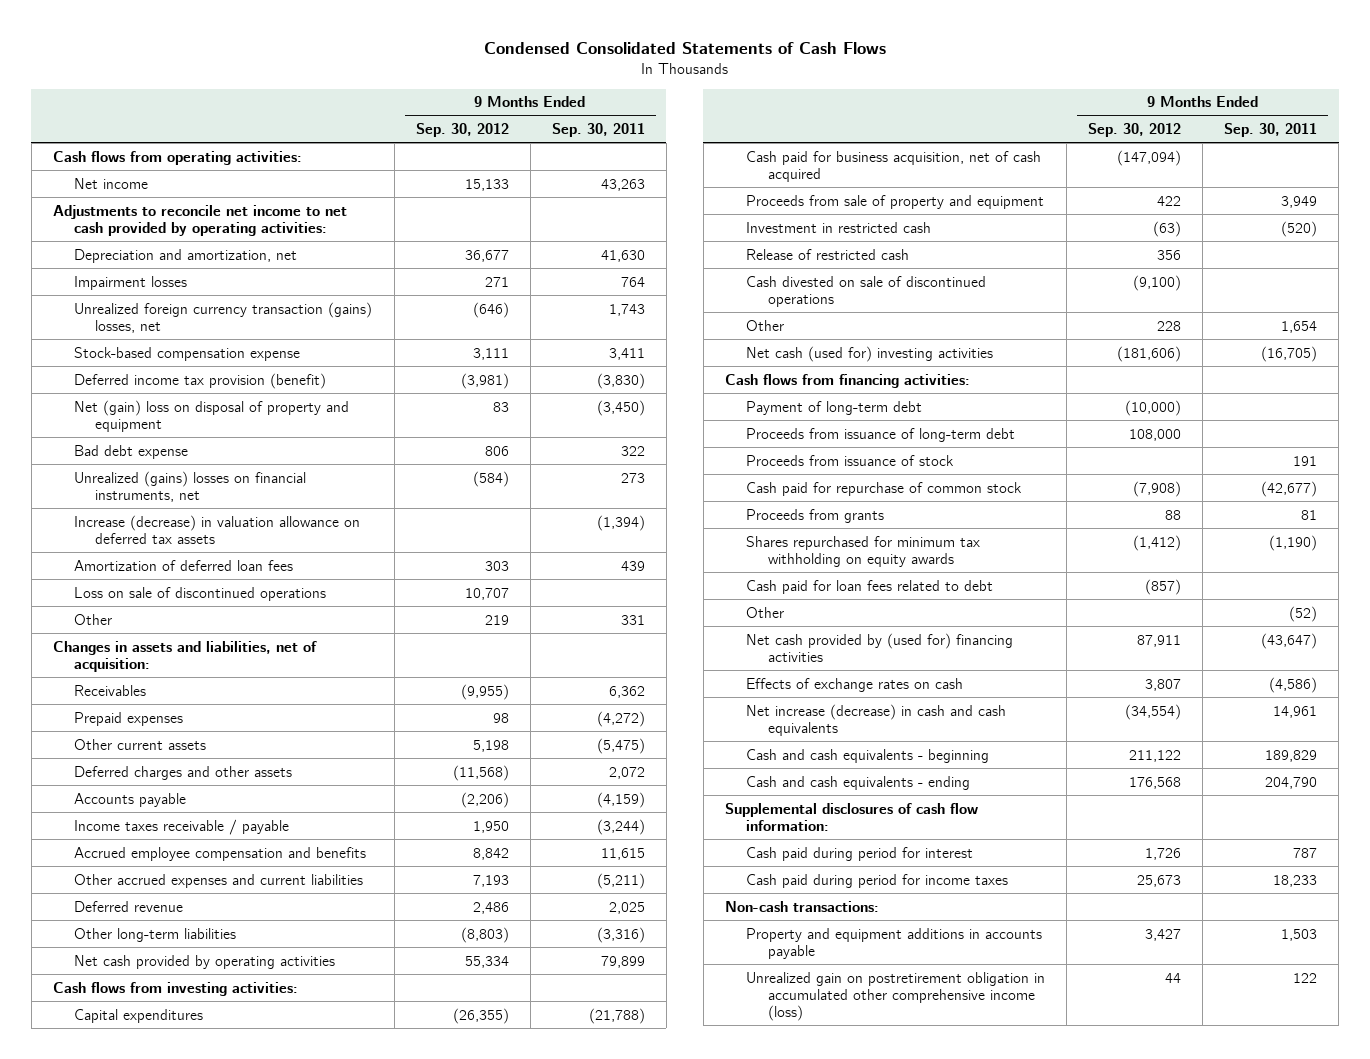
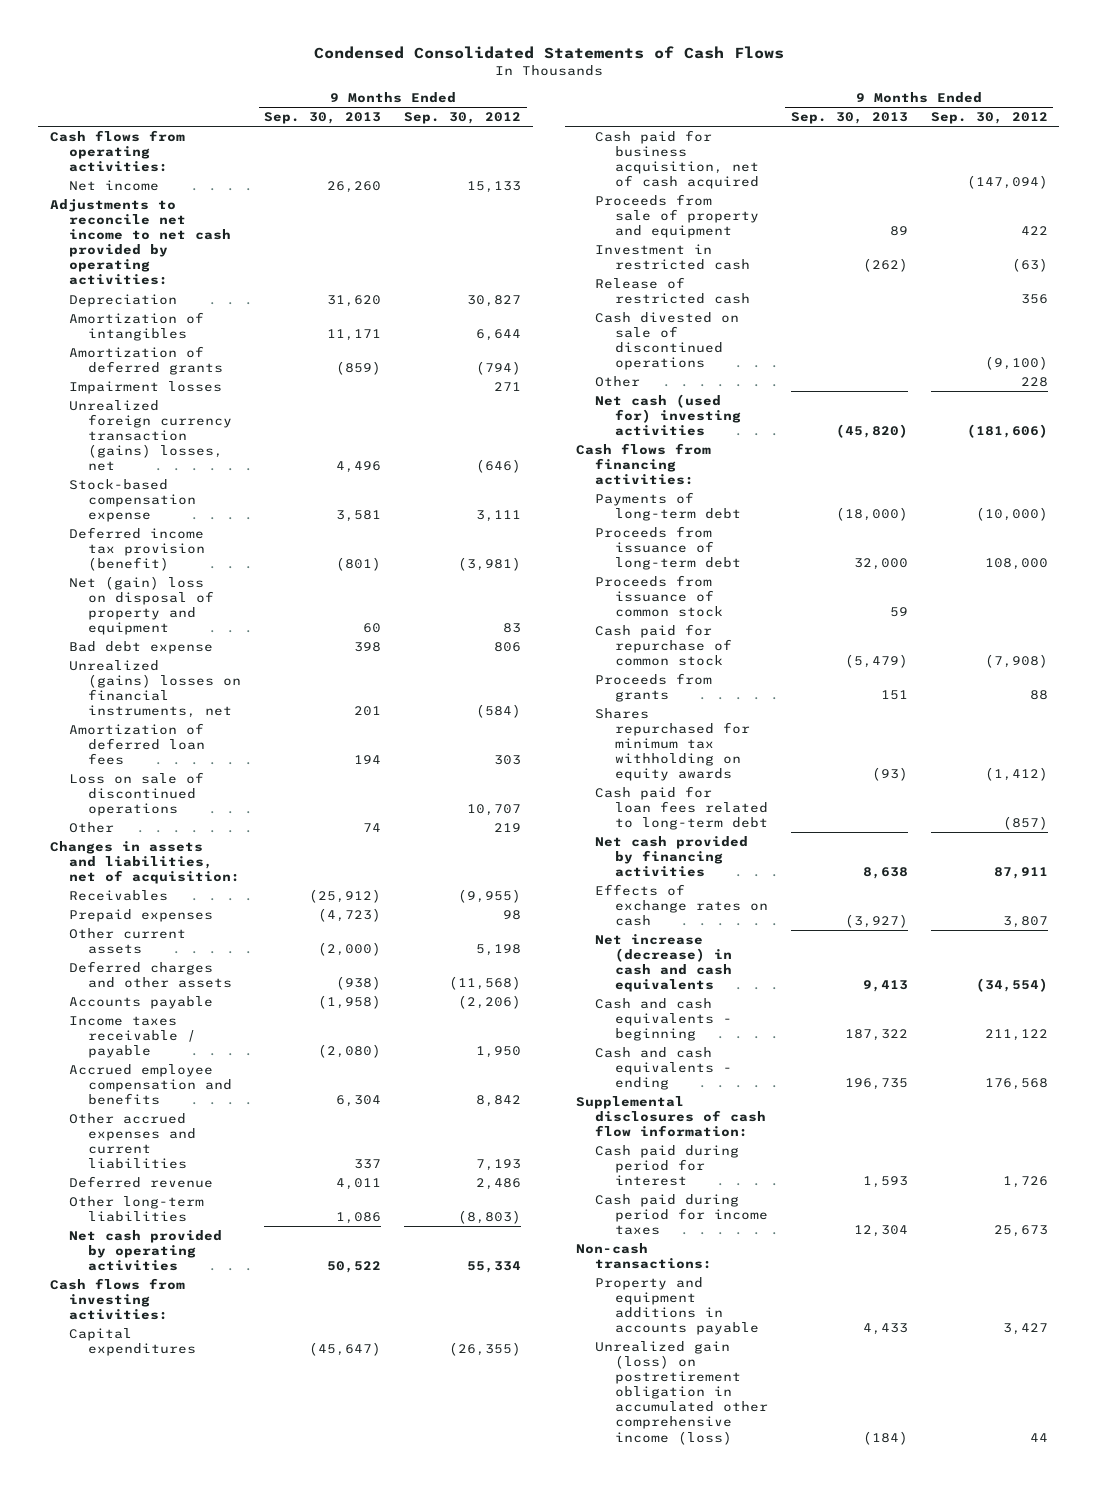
- | 9 Months Ended Sep. 30, 2012 | 9 Months Ended Sep. 30, 2011
+ | 9 Months Ended Sep. 30, 2013 | 9 Months Ended Sep. 30, 2012
- Depreciation and amortization, net | 36,677 | 41,630
+ Depreciation | 31,620 | 30,827
+ Amortization of intangibles | 11,171 | 6,644
+ Amortization of deferred grants | (859) | (794)
- Increase (decrease) in valuation allowance on deferred tax assets | | (1,394)
- Payment of long-term debt | (10,000) |
+ Payments of long-term debt | (18,000) | (10,000)
- Proceeds from issuance of stock | | 191
+ Proceeds from issuance of common stock | 59 |
- Cash paid for loan fees related to debt | (857) |
- Other | | (52)
- Net cash provided by (used for) financing activities | 87,911 | (43,647)
+ Cash paid for loan fees related to long-term debt | | (857)
+ Net cash provided by financing activities | 8,638 | 87,911
- Unrealized gain on postretirement obligation in accumulated other comprehensive income (loss) | 44 | 122
+ Unrealized gain (loss) on postretirement obligation in accumulated other comprehensive income (loss) | (184) | 44

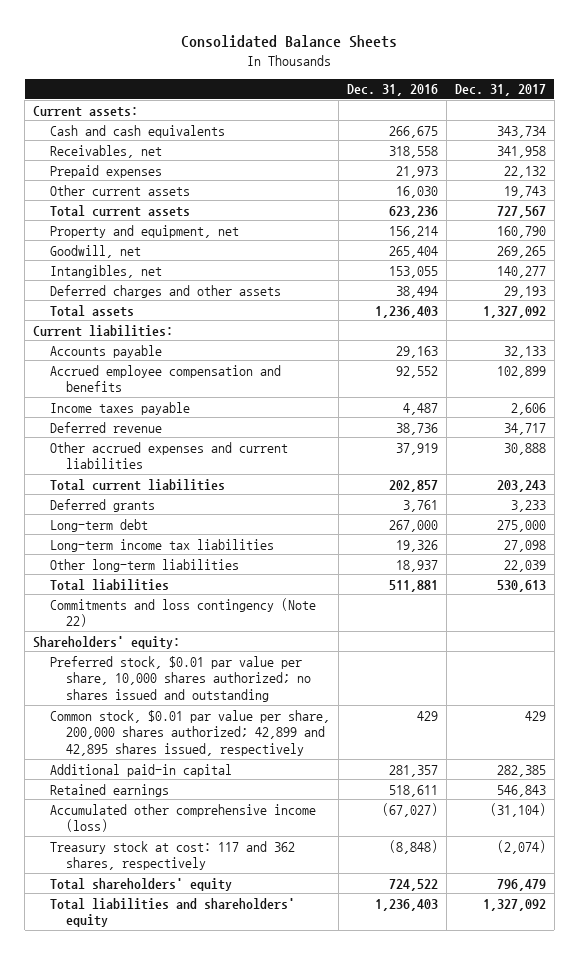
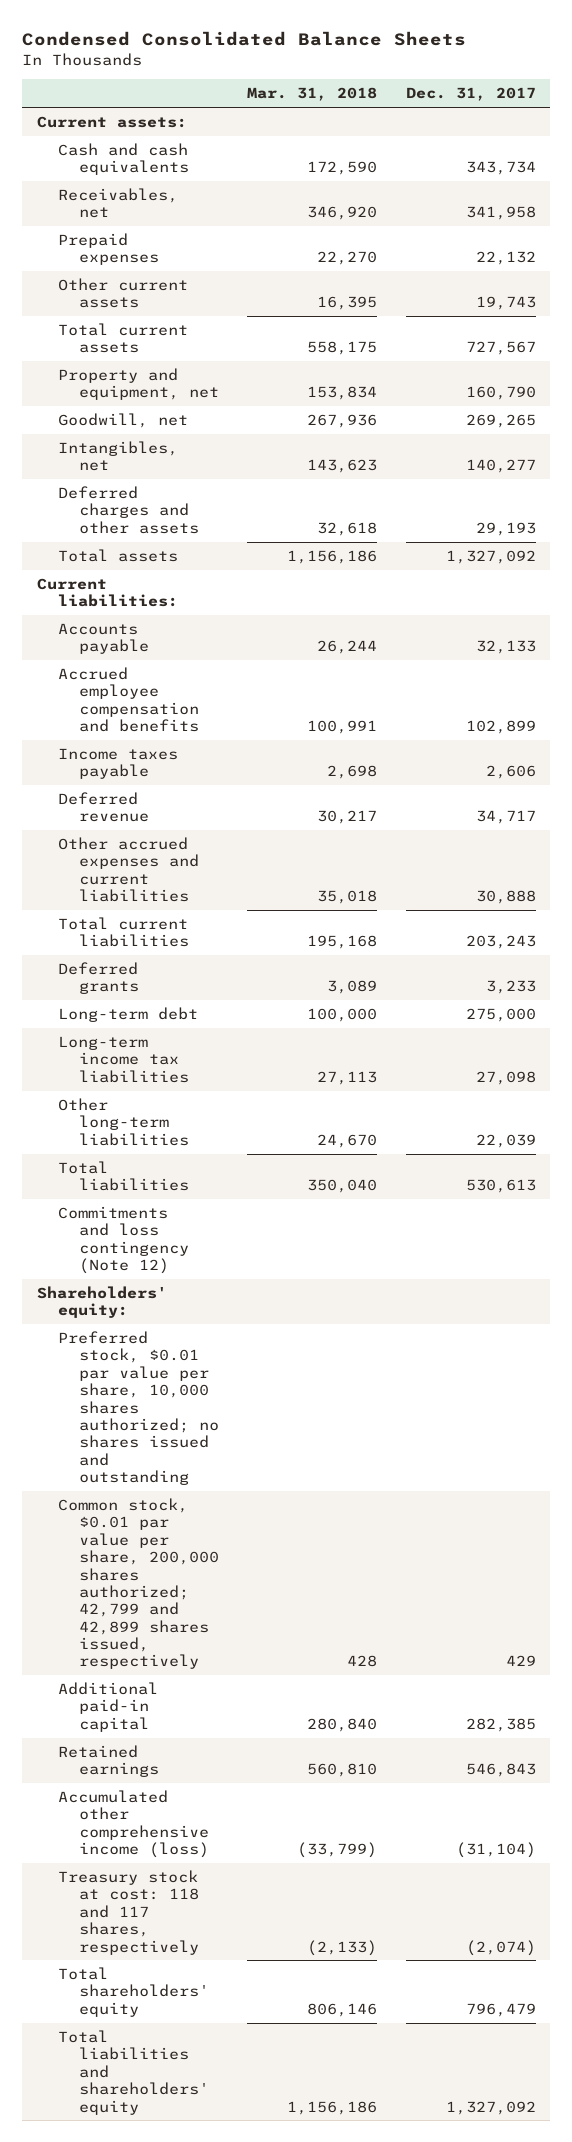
- Consolidated Balance Sheets
+ Condensed Consolidated Balance Sheets
- | Dec. 31, 2016 | Dec. 31, 2017
+ | Mar. 31, 2018 | Dec. 31, 2017
- Commitments and loss contingency (Note 22)
+ Commitments and loss contingency (Note 12)
- Common stock, $0.01 par value per share, 200,000 shares authorized; 42,899 and 42,895 shares issued, respectively | 429 | 429
+ Common stock, $0.01 par value per share, 200,000 shares authorized; 42,799 and 42,899 shares issued, respectively | 428 | 429
- Treasury stock at cost: 117 and 362 shares, respectively | (8,848) | (2,074)
+ Treasury stock at cost: 118 and 117 shares, respectively | (2,133) | (2,074)

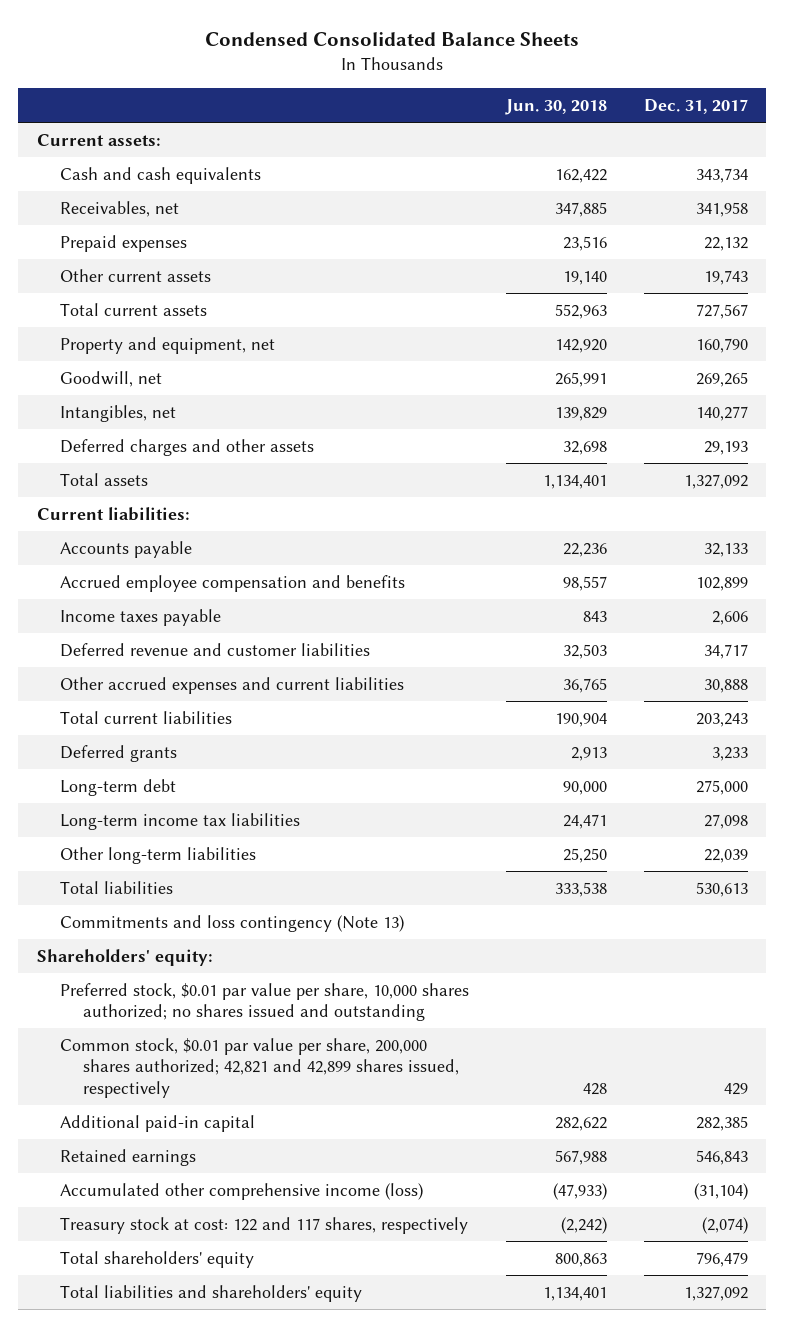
- | Mar. 31, 2018 | Dec. 31, 2017
+ | Jun. 30, 2018 | Dec. 31, 2017
- Deferred revenue | 30,217 | 34,717
+ Deferred revenue and customer liabilities | 32,503 | 34,717
- Commitments and loss contingency (Note 12)
+ Commitments and loss contingency (Note 13)
- Common stock, $0.01 par value per share, 200,000 shares authorized; 42,799 and 42,899 shares issued, respectively | 428 | 429
+ Common stock, $0.01 par value per share, 200,000 shares authorized; 42,821 and 42,899 shares issued, respectively | 428 | 429
- Treasury stock at cost: 118 and 117 shares, respectively | (2,133) | (2,074)
+ Treasury stock at cost: 122 and 117 shares, respectively | (2,242) | (2,074)

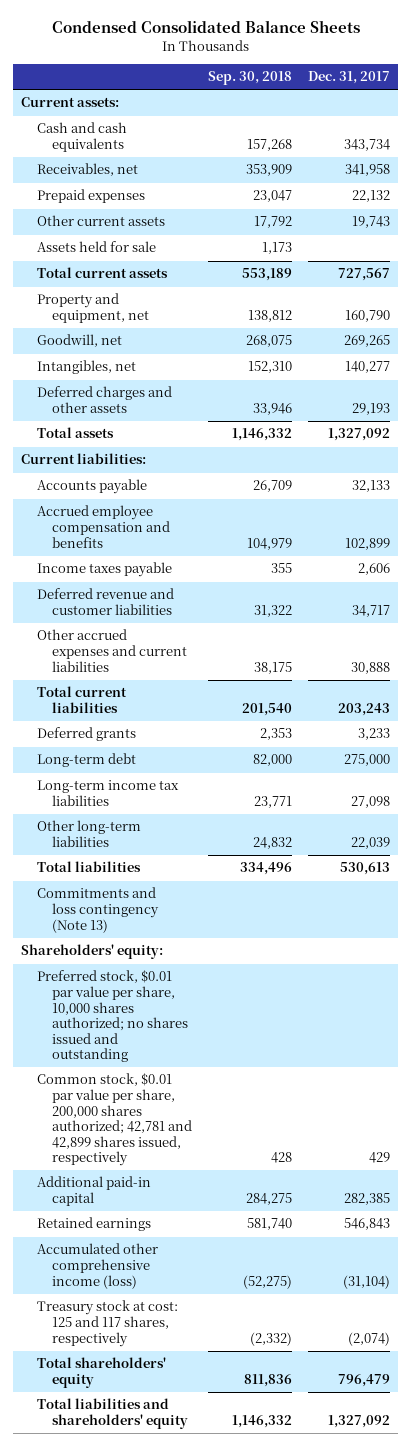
- | Jun. 30, 2018 | Dec. 31, 2017
+ | Sep. 30, 2018 | Dec. 31, 2017
+ Assets held for sale | 1,173 |
- Common stock, $0.01 par value per share, 200,000 shares authorized; 42,821 and 42,899 shares issued, respectively | 428 | 429
+ Common stock, $0.01 par value per share, 200,000 shares authorized; 42,781 and 42,899 shares issued, respectively | 428 | 429
- Treasury stock at cost: 122 and 117 shares, respectively | (2,242) | (2,074)
+ Treasury stock at cost: 125 and 117 shares, respectively | (2,332) | (2,074)

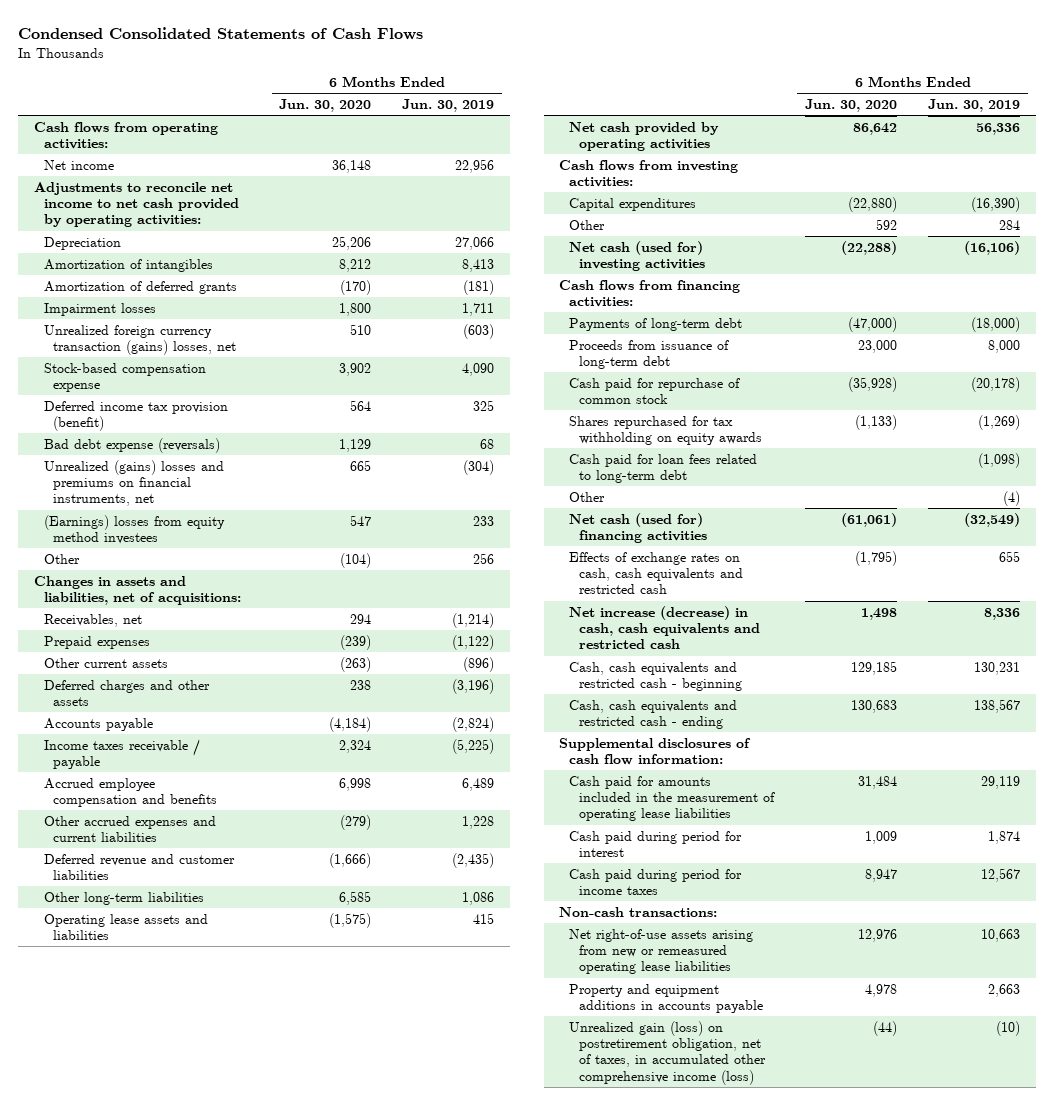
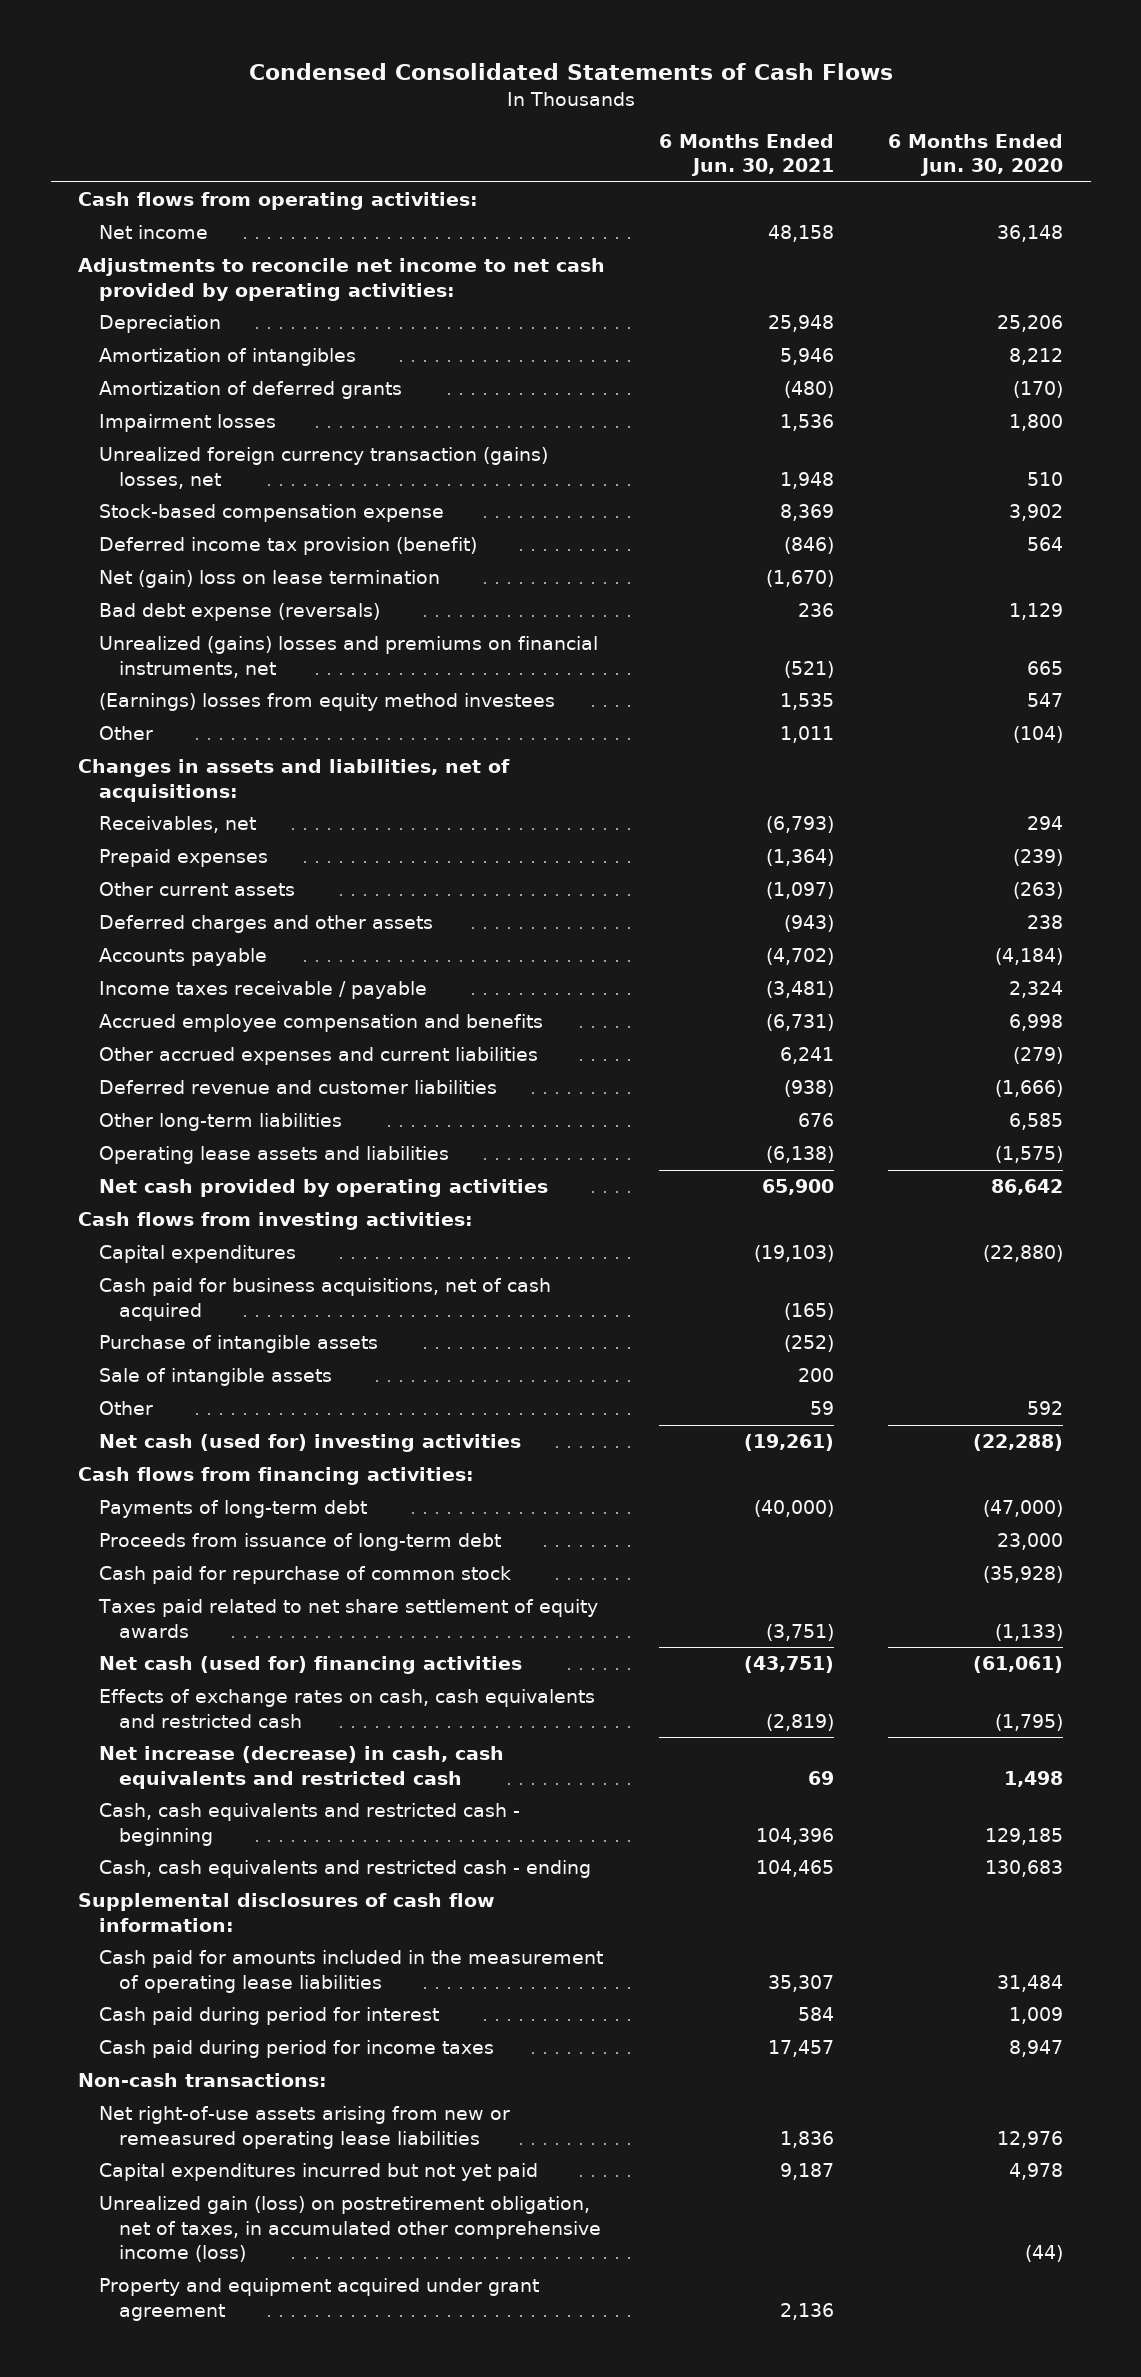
- | 6 Months Ended Jun. 30, 2020 | 6 Months Ended Jun. 30, 2019
+ | 6 Months Ended Jun. 30, 2021 | 6 Months Ended Jun. 30, 2020
+ Net (gain) loss on lease termination | (1,670) |
+ Cash paid for business acquisitions, net of cash acquired | (165) |
+ Purchase of intangible assets | (252) |
+ Sale of intangible assets | 200 |
- Shares repurchased for tax withholding on equity awards | (1,133) | (1,269)
- Cash paid for loan fees related to long-term debt | | (1,098)
- Other | | (4)
+ Taxes paid related to net share settlement of equity awards | (3,751) | (1,133)
- Property and equipment additions in accounts payable | 4,978 | 2,663
+ Capital expenditures incurred but not yet paid | 9,187 | 4,978
+ Property and equipment acquired under grant agreement | 2,136 |

